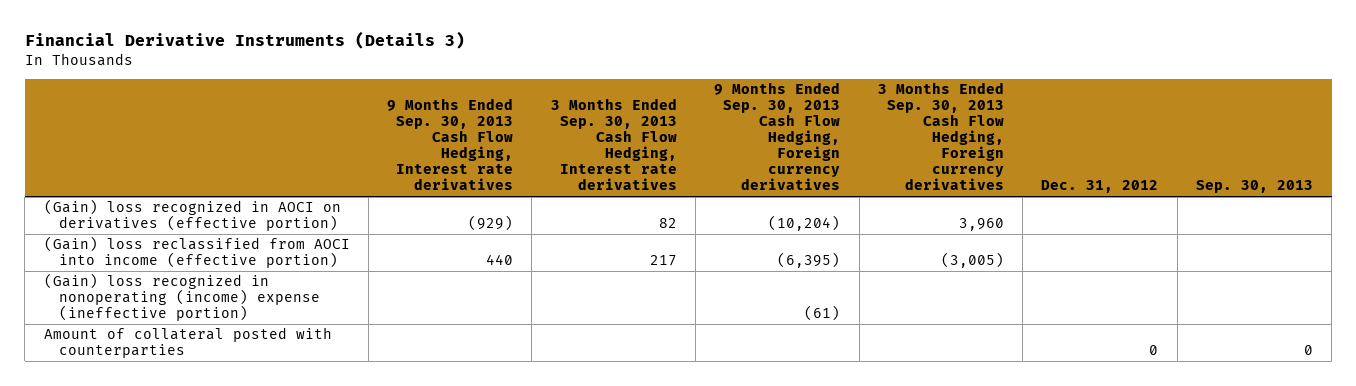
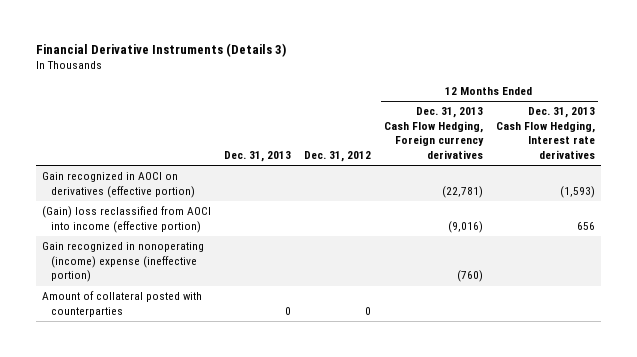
- | 9 Months Ended Sep. 30, 2013 Cash Flow Hedging, Interest rate derivatives | 3 Months Ended Sep. 30, 2013 Cash Flow Hedging, Interest rate derivatives | 9 Months Ended Sep. 30, 2013 Cash Flow Hedging, Foreign currency derivatives | 3 Months Ended Sep. 30, 2013 Cash Flow Hedging, Foreign currency derivatives | Dec. 31, 2012 | Sep. 30, 2013
+ | Dec. 31, 2013 | Dec. 31, 2012 | 12 Months Ended Dec. 31, 2013 Cash Flow Hedging, Foreign currency derivatives | 12 Months Ended Dec. 31, 2013 Cash Flow Hedging, Interest rate derivatives
- (Gain) loss recognized in AOCI on derivatives (effective portion) | (929) | 82 | (10,204) | 3,960 | |
+ Gain recognized in AOCI on derivatives (effective portion) | | | (22,781) | (1,593)
- (Gain) loss recognized in nonoperating (income) expense (ineffective portion) | | | (61) | | |
+ Gain recognized in nonoperating (income) expense (ineffective portion) | | | (760) |

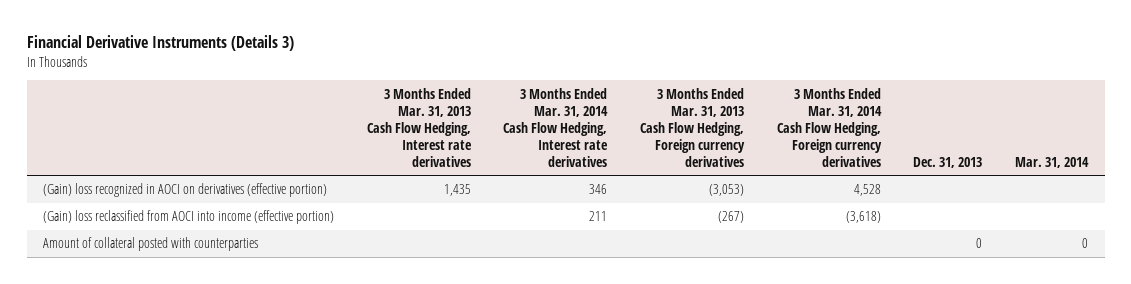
- | Dec. 31, 2013 | Dec. 31, 2012 | 12 Months Ended Dec. 31, 2013 Cash Flow Hedging, Foreign currency derivatives | 12 Months Ended Dec. 31, 2013 Cash Flow Hedging, Interest rate derivatives
+ | 3 Months Ended Mar. 31, 2013 Cash Flow Hedging, Interest rate derivatives | 3 Months Ended Mar. 31, 2014 Cash Flow Hedging, Interest rate derivatives | 3 Months Ended Mar. 31, 2013 Cash Flow Hedging, Foreign currency derivatives | 3 Months Ended Mar. 31, 2014 Cash Flow Hedging, Foreign currency derivatives | Dec. 31, 2013 | Mar. 31, 2014
- Gain recognized in AOCI on derivatives (effective portion) | | | (22,781) | (1,593)
+ (Gain) loss recognized in AOCI on derivatives (effective portion) | 1,435 | 346 | (3,053) | 4,528 | |
- Gain recognized in nonoperating (income) expense (ineffective portion) | | | (760) |

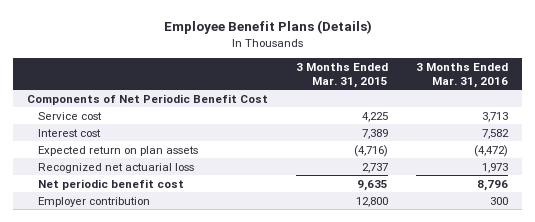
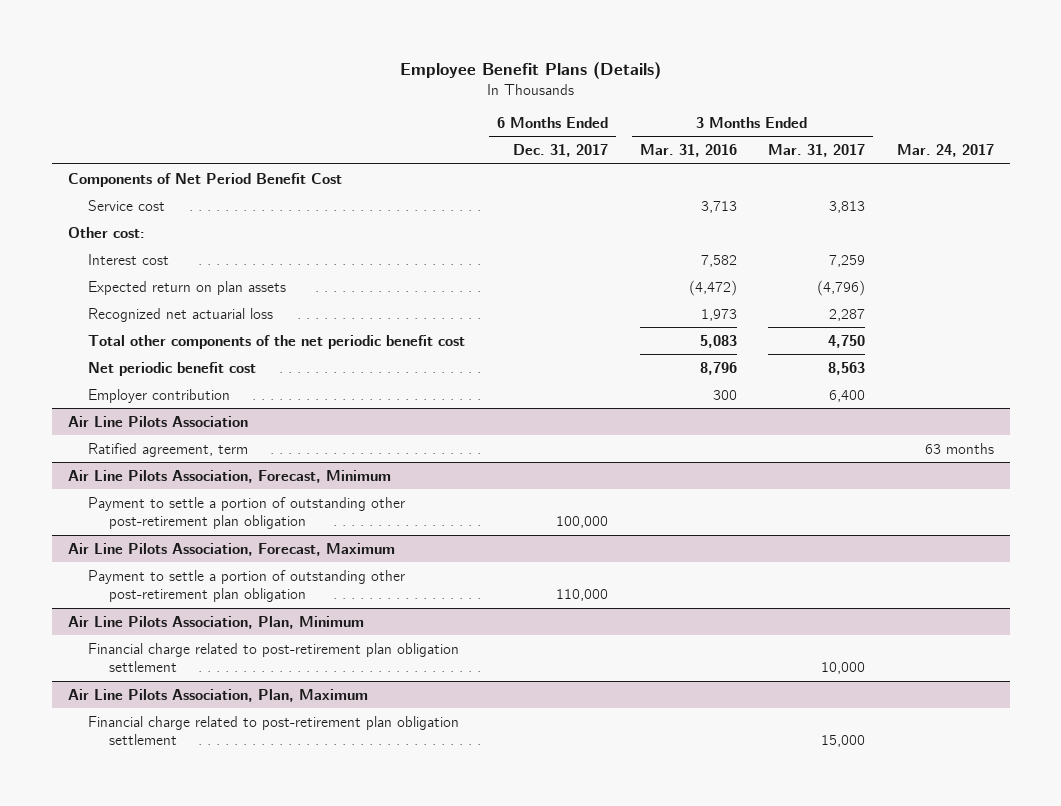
- | 3 Months Ended Mar. 31, 2015 | 3 Months Ended Mar. 31, 2016
+ | 6 Months Ended Dec. 31, 2017 | 3 Months Ended Mar. 31, 2016 | 3 Months Ended Mar. 31, 2017 | Mar. 24, 2017
- Components of Net Periodic Benefit Cost
+ Components of Net Period Benefit Cost
+ Other cost:
+ Total other components of the net periodic benefit cost | | 5,083 | 4,750 |
+ Air Line Pilots Association
+ Ratified agreement, term | | | | 63 months
+ Air Line Pilots Association, Forecast, Minimum
+ Payment to settle a portion of outstanding other post-retirement plan obligation | 100,000 | | |
+ Air Line Pilots Association, Forecast, Maximum
+ Payment to settle a portion of outstanding other post-retirement plan obligation | 110,000 | | |
+ Air Line Pilots Association, Plan, Minimum
+ Financial charge related to post-retirement plan obligation settlement | | | 10,000 |
+ Air Line Pilots Association, Plan, Maximum
+ Financial charge related to post-retirement plan obligation settlement | | | 15,000 |

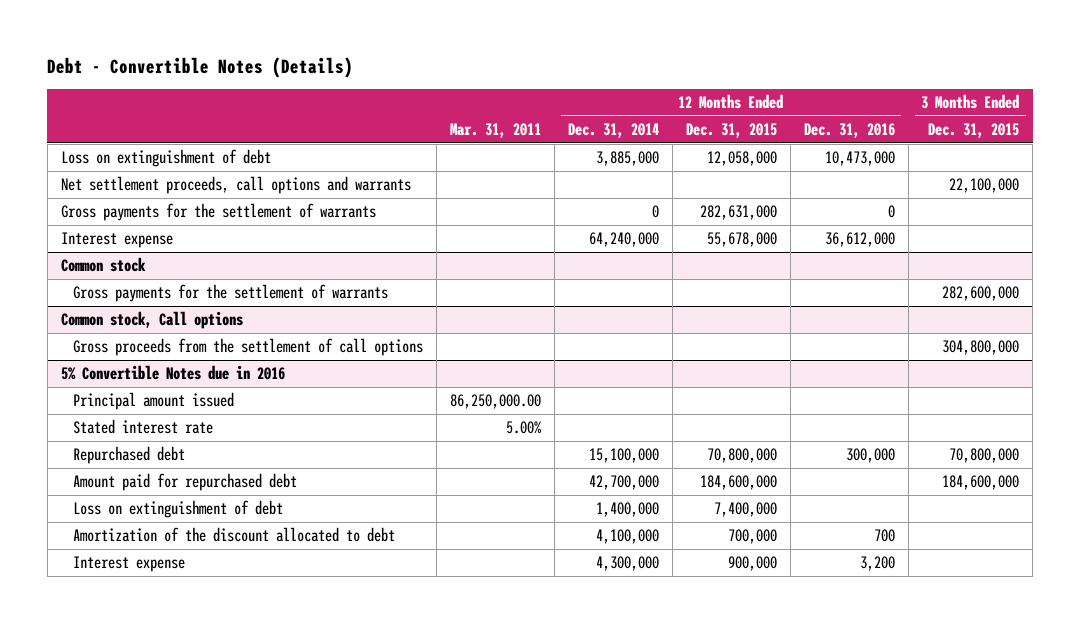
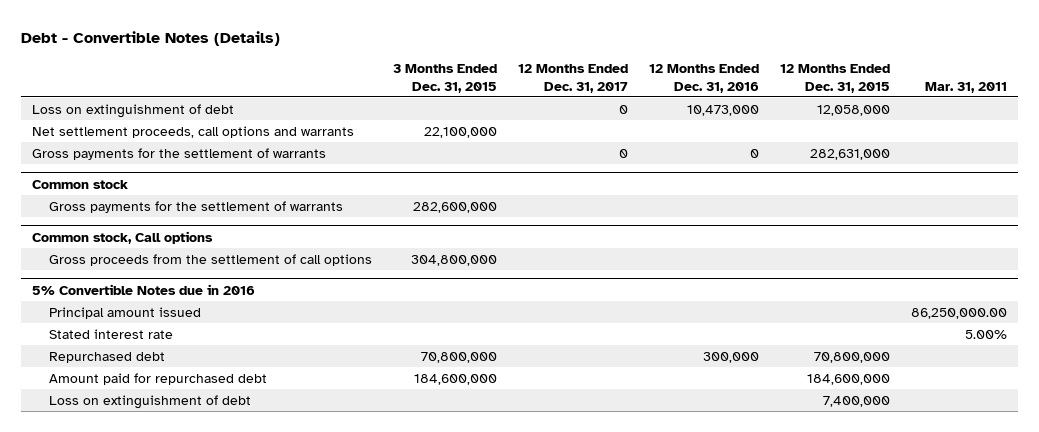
- | Mar. 31, 2011 | 12 Months Ended Dec. 31, 2014 | 12 Months Ended Dec. 31, 2015 | 12 Months Ended Dec. 31, 2016 | 3 Months Ended Dec. 31, 2015
+ | 3 Months Ended Dec. 31, 2015 | 12 Months Ended Dec. 31, 2017 | 12 Months Ended Dec. 31, 2016 | 12 Months Ended Dec. 31, 2015 | Mar. 31, 2011
- Interest expense | | 64,240,000 | 55,678,000 | 36,612,000 |
@ 5% Convertible Notes due in 2016
- Amortization of the discount allocated to debt | | 4,100,000 | 700,000 | 700 |
- Interest expense | | 4,300,000 | 900,000 | 3,200 |

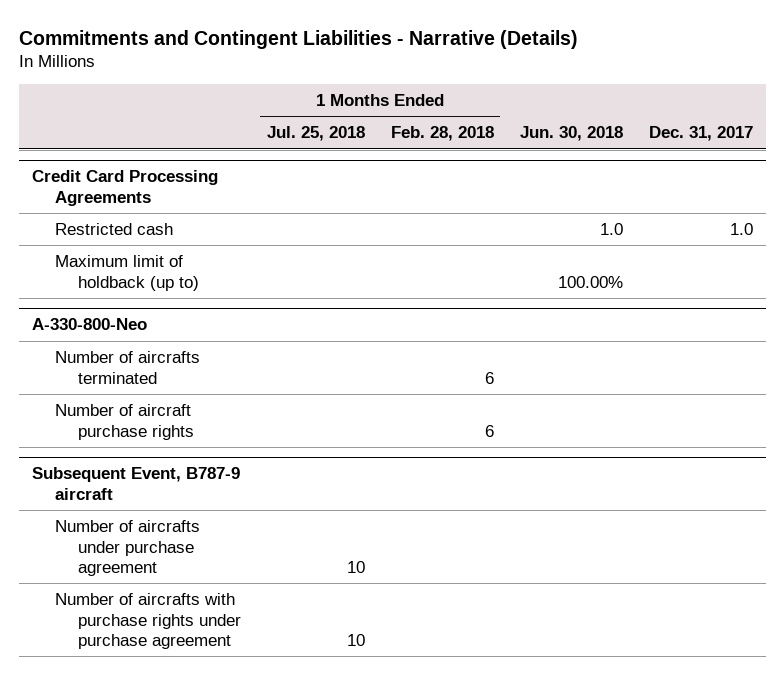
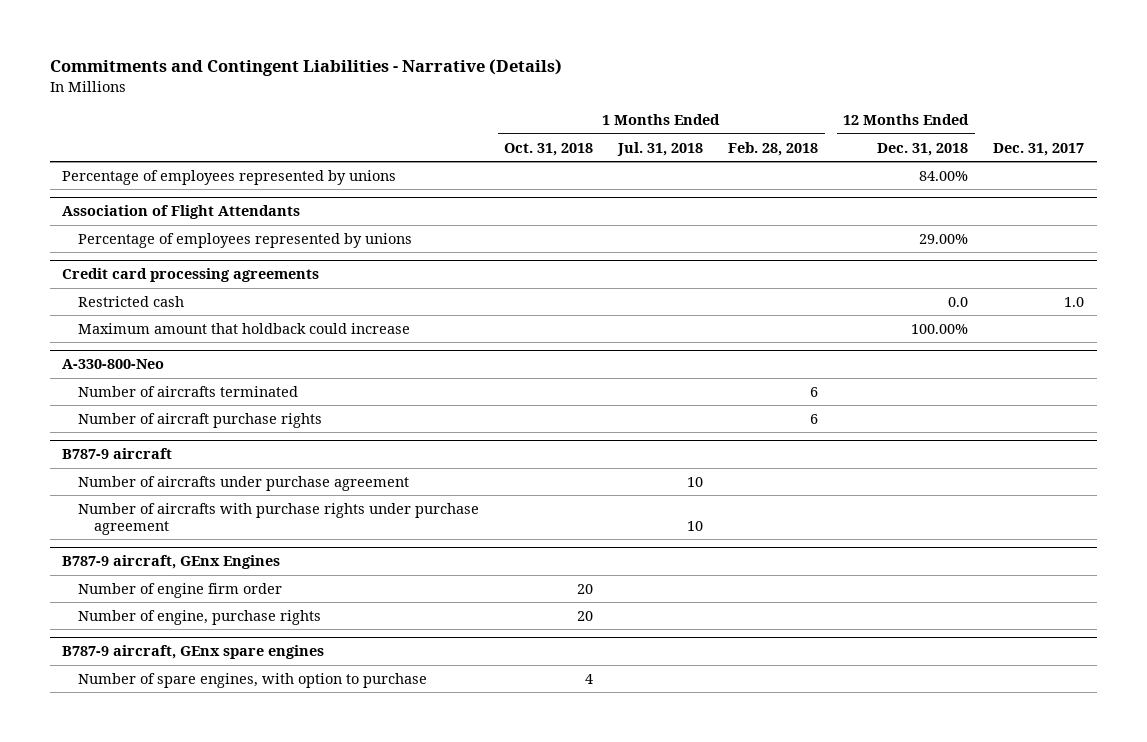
- | 1 Months Ended Jul. 25, 2018 | 1 Months Ended Feb. 28, 2018 | Jun. 30, 2018 | Dec. 31, 2017
+ | 1 Months Ended Oct. 31, 2018 | 1 Months Ended Jul. 31, 2018 | 1 Months Ended Feb. 28, 2018 | 12 Months Ended Dec. 31, 2018 | Dec. 31, 2017
- Credit Card Processing Agreements
+ Percentage of employees represented by unions | | | | 84.00% |
+ Association of Flight Attendants
+ Percentage of employees represented by unions | | | | 29.00% |
+ Credit card processing agreements
- Maximum limit of holdback (up to) | | | 100.00% |
+ Maximum amount that holdback could increase | | | | 100.00% |
- Subsequent Event, B787-9 aircraft
+ B787-9 aircraft
+ B787-9 aircraft, GEnx Engines
+ Number of engine firm order | 20 | | | |
+ Number of engine, purchase rights | 20 | | | |
+ B787-9 aircraft, GEnx spare engines
+ Number of spare engines, with option to purchase | 4 | | | |

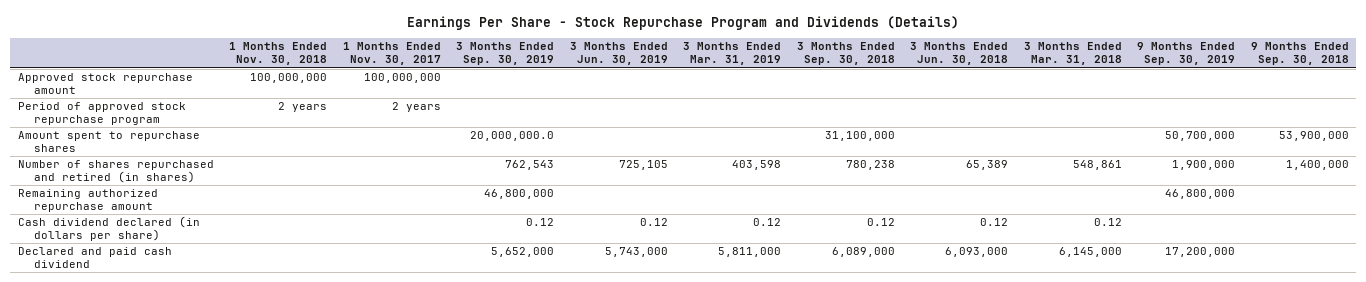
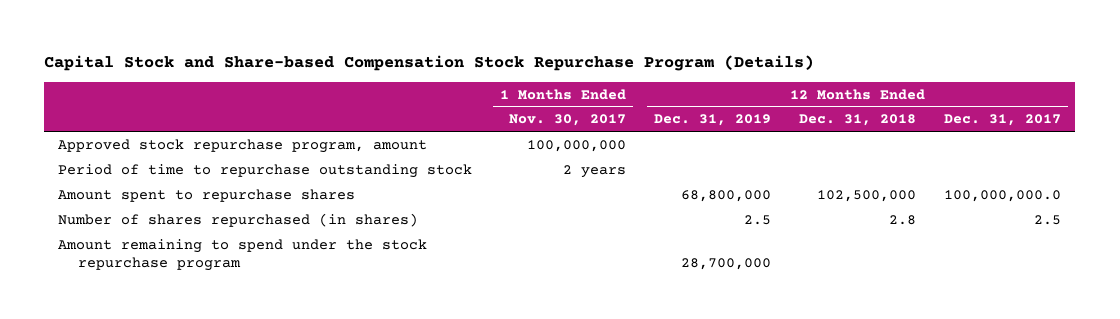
- Earnings Per Share - Stock Repurchase Program and Dividends (Details)
+ Capital Stock and Share-based Compensation Stock Repurchase Program (Details)
- | 1 Months Ended Nov. 30, 2018 | 1 Months Ended Nov. 30, 2017 | 3 Months Ended Sep. 30, 2019 | 3 Months Ended Jun. 30, 2019 | 3 Months Ended Mar. 31, 2019 | 3 Months Ended Sep. 30, 2018 | 3 Months Ended Jun. 30, 2018 | 3 Months Ended Mar. 31, 2018 | 9 Months Ended Sep. 30, 2019 | 9 Months Ended Sep. 30, 2018
+ | 1 Months Ended Nov. 30, 2017 | 12 Months Ended Dec. 31, 2019 | 12 Months Ended Dec. 31, 2018 | 12 Months Ended Dec. 31, 2017
- Approved stock repurchase amount | 100,000,000 | 100,000,000 | | | | | | | |
- Period of approved stock repurchase program | 2 years | 2 years | | | | | | | |
+ Approved stock repurchase program, amount | 100,000,000 | | |
+ Period of time to repurchase outstanding stock | 2 years | | |
- Number of shares repurchased and retired (in shares) | | | 762,543 | 725,105 | 403,598 | 780,238 | 65,389 | 548,861 | 1,900,000 | 1,400,000
- Remaining authorized repurchase amount | | | 46,800,000 | | | | | | 46,800,000 |
- Cash dividend declared (in dollars per share) | | | 0.12 | 0.12 | 0.12 | 0.12 | 0.12 | 0.12 | |
- Declared and paid cash dividend | | | 5,652,000 | 5,743,000 | 5,811,000 | 6,089,000 | 6,093,000 | 6,145,000 | 17,200,000 |
+ Number of shares repurchased (in shares) | | 2.5 | 2.8 | 2.5
+ Amount remaining to spend under the stock repurchase program | | 28,700,000 | |

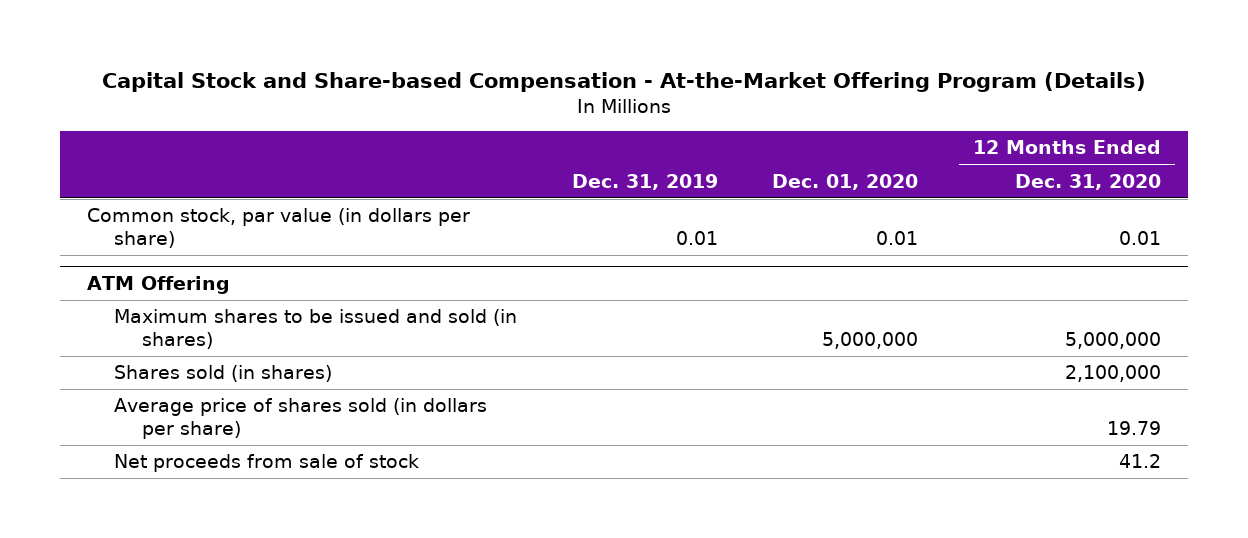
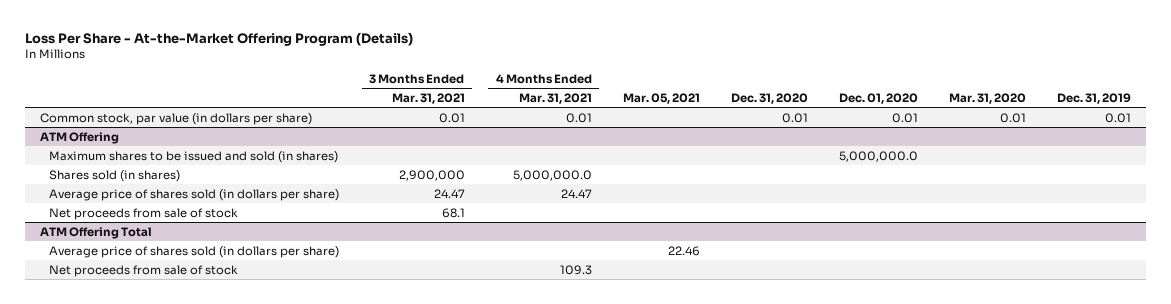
- Capital Stock and Share-based Compensation - At-the-Market Offering Program (Details)
+ Loss Per Share - At-the-Market Offering Program (Details)
- | Dec. 31, 2019 | Dec. 01, 2020 | 12 Months Ended Dec. 31, 2020
+ | 3 Months Ended Mar. 31, 2021 | 4 Months Ended Mar. 31, 2021 | Mar. 05, 2021 | Dec. 31, 2020 | Dec. 01, 2020 | Mar. 31, 2020 | Dec. 31, 2019
@ ATM Offering
- Maximum shares to be issued and sold (in shares) | | 5,000,000 | 5,000,000
+ Maximum shares to be issued and sold (in shares) | | | | | 5,000,000.0 | |
+ ATM Offering Total
+ Average price of shares sold (in dollars per share) | | | 22.46 | | | |
+ Net proceeds from sale of stock | | 109.3 | | | | |

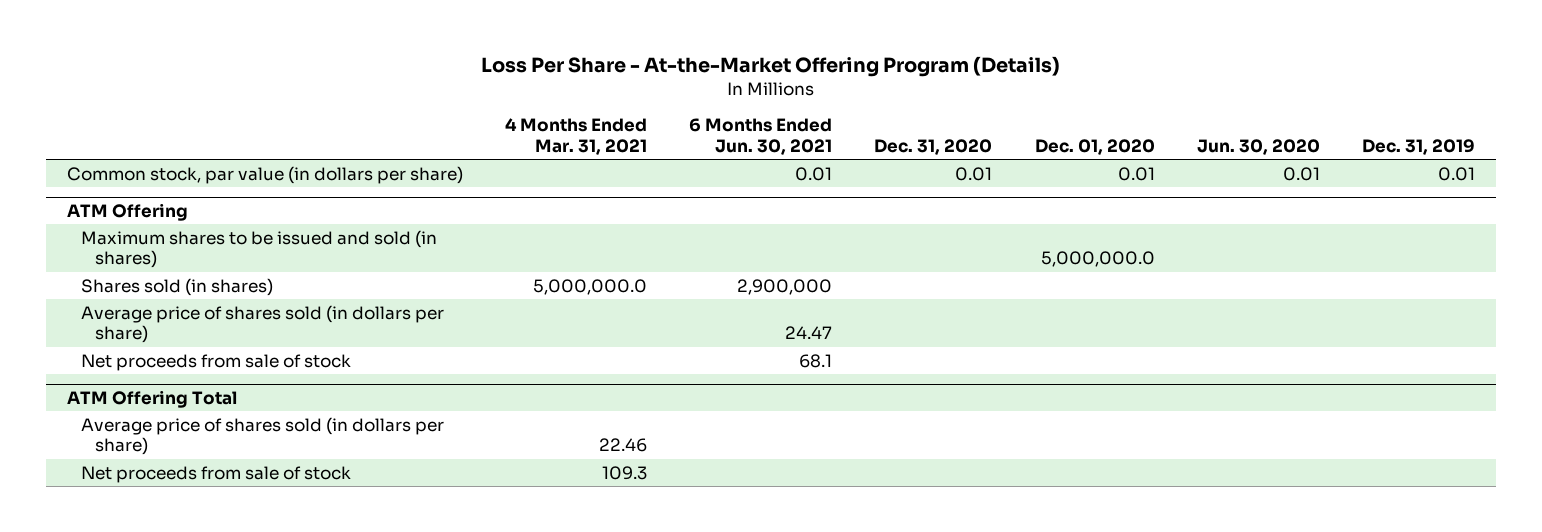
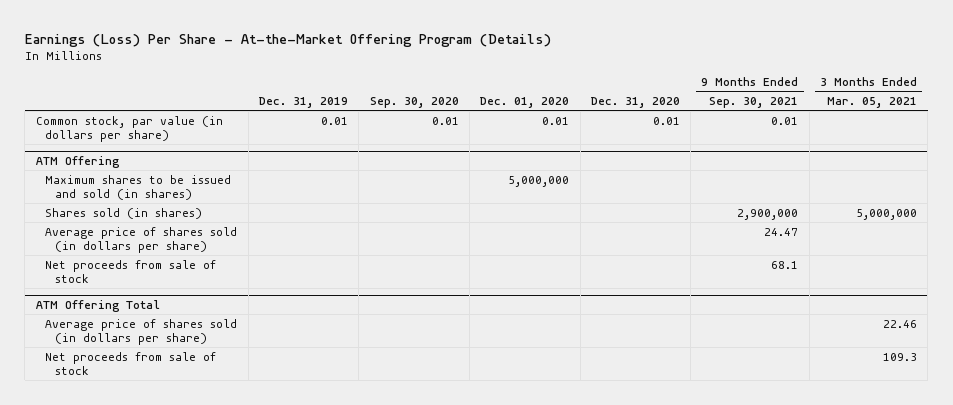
- Loss Per Share - At-the-Market Offering Program (Details)
+ Earnings (Loss) Per Share - At-the-Market Offering Program (Details)
- | 4 Months Ended Mar. 31, 2021 | 6 Months Ended Jun. 30, 2021 | Dec. 31, 2020 | Dec. 01, 2020 | Jun. 30, 2020 | Dec. 31, 2019
+ | Dec. 31, 2019 | Sep. 30, 2020 | Dec. 01, 2020 | Dec. 31, 2020 | 9 Months Ended Sep. 30, 2021 | 3 Months Ended Mar. 05, 2021
@ ATM Offering
- Maximum shares to be issued and sold (in shares) | | | | 5,000,000.0 | |
+ Maximum shares to be issued and sold (in shares) | | | 5,000,000 | | |

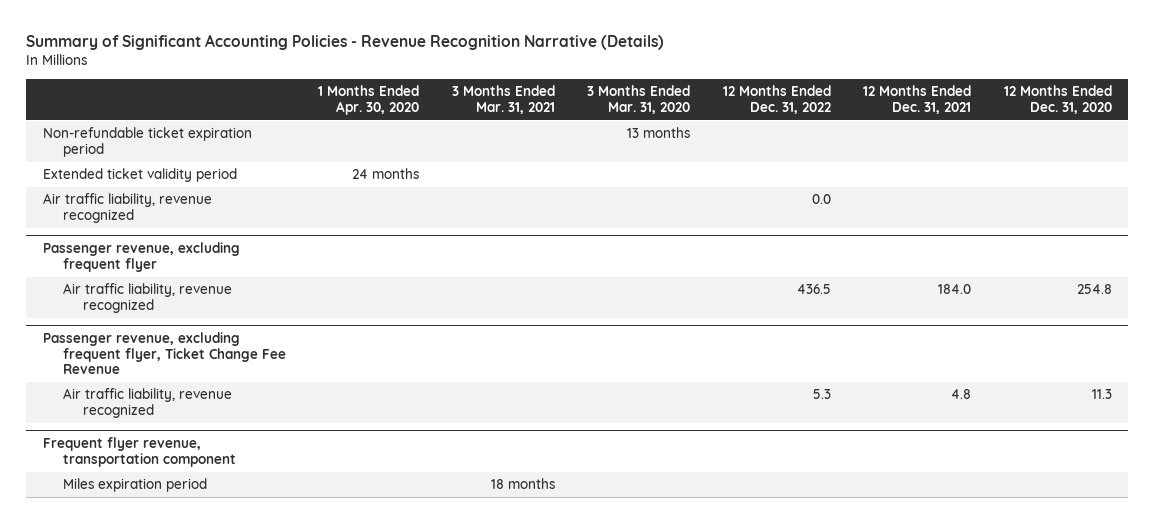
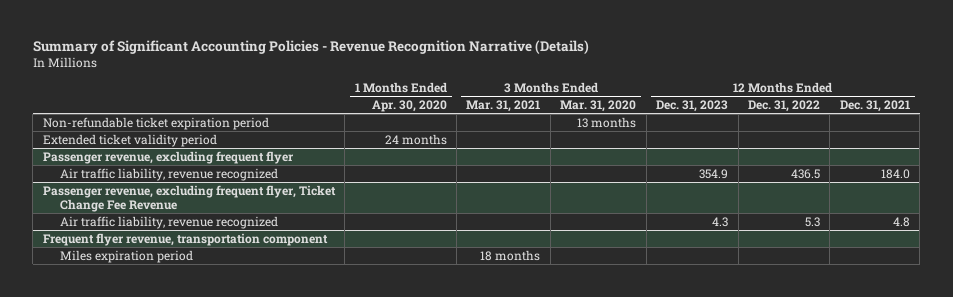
- | 1 Months Ended Apr. 30, 2020 | 3 Months Ended Mar. 31, 2021 | 3 Months Ended Mar. 31, 2020 | 12 Months Ended Dec. 31, 2022 | 12 Months Ended Dec. 31, 2021 | 12 Months Ended Dec. 31, 2020
+ | 1 Months Ended Apr. 30, 2020 | 3 Months Ended Mar. 31, 2021 | 3 Months Ended Mar. 31, 2020 | 12 Months Ended Dec. 31, 2023 | 12 Months Ended Dec. 31, 2022 | 12 Months Ended Dec. 31, 2021
- Air traffic liability, revenue recognized | | | | 0.0 | |

